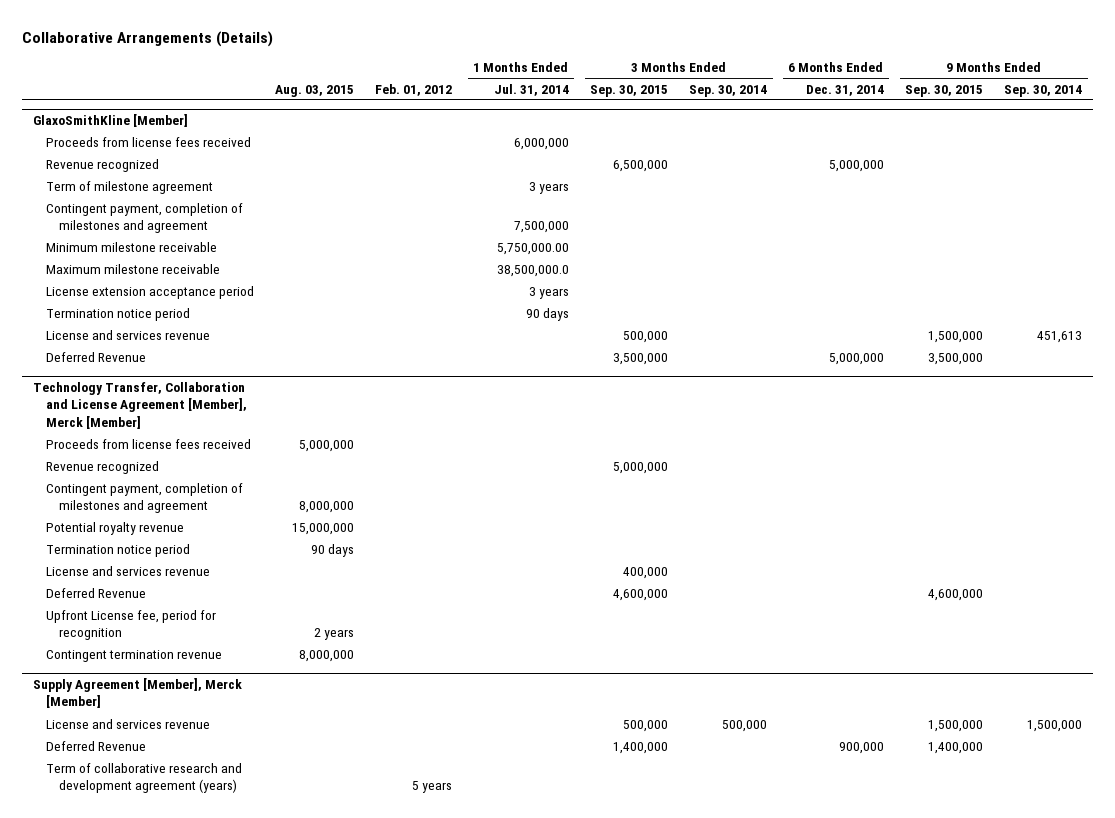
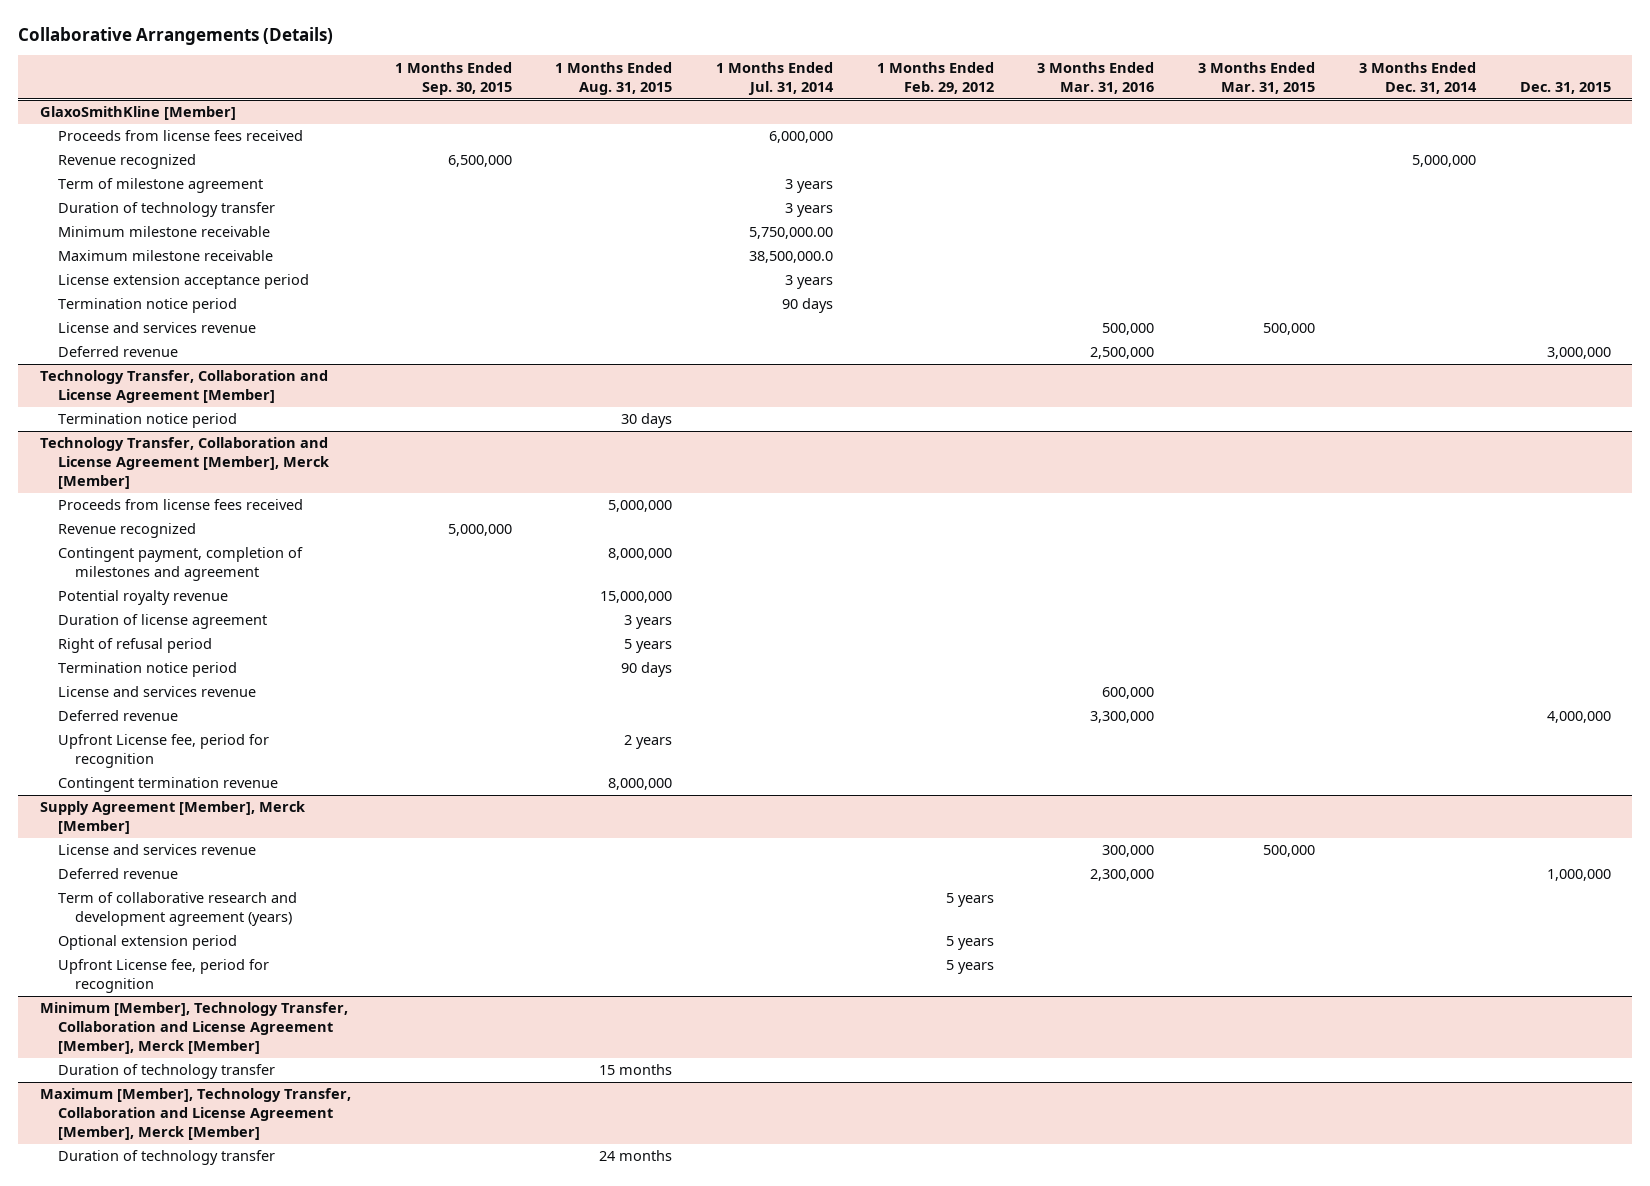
- | Aug. 03, 2015 | Feb. 01, 2012 | 1 Months Ended Jul. 31, 2014 | 3 Months Ended Sep. 30, 2015 | 3 Months Ended Sep. 30, 2014 | 6 Months Ended Dec. 31, 2014 | 9 Months Ended Sep. 30, 2015 | 9 Months Ended Sep. 30, 2014
+ | 1 Months Ended Sep. 30, 2015 | 1 Months Ended Aug. 31, 2015 | 1 Months Ended Jul. 31, 2014 | 1 Months Ended Feb. 29, 2012 | 3 Months Ended Mar. 31, 2016 | 3 Months Ended Mar. 31, 2015 | 3 Months Ended Dec. 31, 2014 | Dec. 31, 2015
@ GlaxoSmithKline [Member]
- Contingent payment, completion of milestones and agreement | | | 7,500,000 | | | | |
+ Duration of technology transfer | | | 3 years | | | | |
- Deferred Revenue | | | | 3,500,000 | | 5,000,000 | 3,500,000 |
+ Deferred revenue | | | | | 2,500,000 | | | 3,000,000
+ Technology Transfer, Collaboration and License Agreement [Member]
+ Termination notice period | | 30 days | | | | | |
@ Technology Transfer, Collaboration and License Agreement [Member], Merck [Member]
+ Duration of license agreement | | 3 years | | | | | |
+ Right of refusal period | | 5 years | | | | | |
- Deferred Revenue | | | | 4,600,000 | | | 4,600,000 |
+ Deferred revenue | | | | | 3,300,000 | | | 4,000,000
@ Supply Agreement [Member], Merck [Member]
- Deferred Revenue | | | | 1,400,000 | | 900,000 | 1,400,000 |
+ Deferred revenue | | | | | 2,300,000 | | | 1,000,000
+ Optional extension period | | | | 5 years | | | |
+ Upfront License fee, period for recognition | | | | 5 years | | | |
+ Minimum [Member], Technology Transfer, Collaboration and License Agreement [Member], Merck [Member]
+ Duration of technology transfer | | 15 months | | | | | |
+ Maximum [Member], Technology Transfer, Collaboration and License Agreement [Member], Merck [Member]
+ Duration of technology transfer | | 24 months | | | | | |

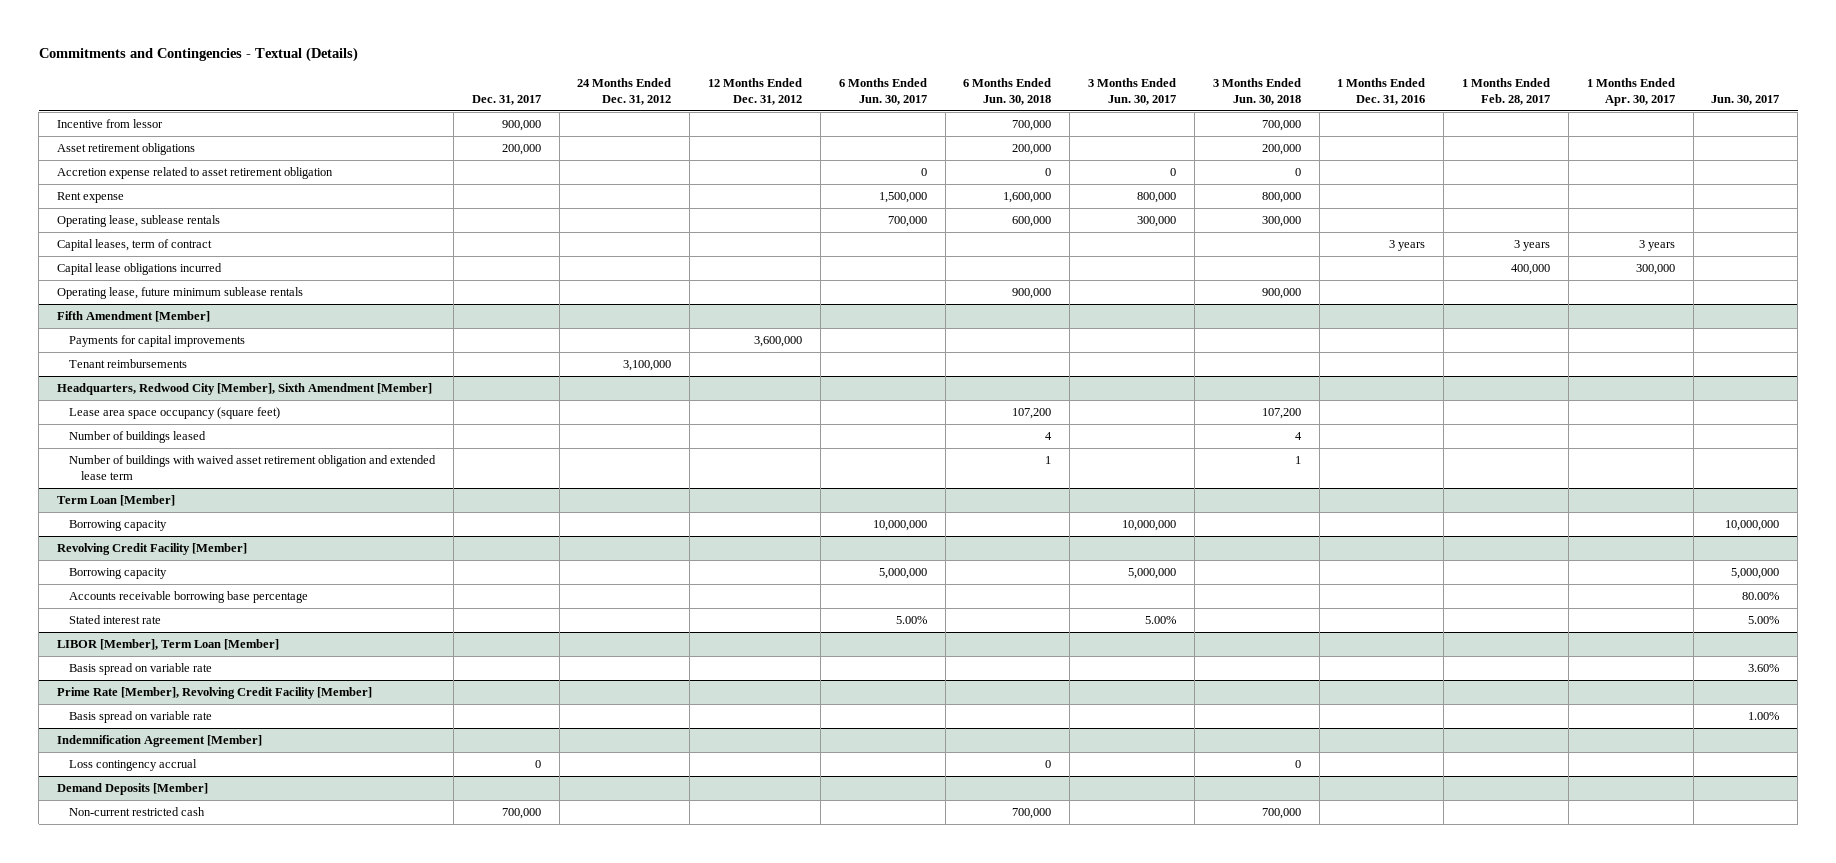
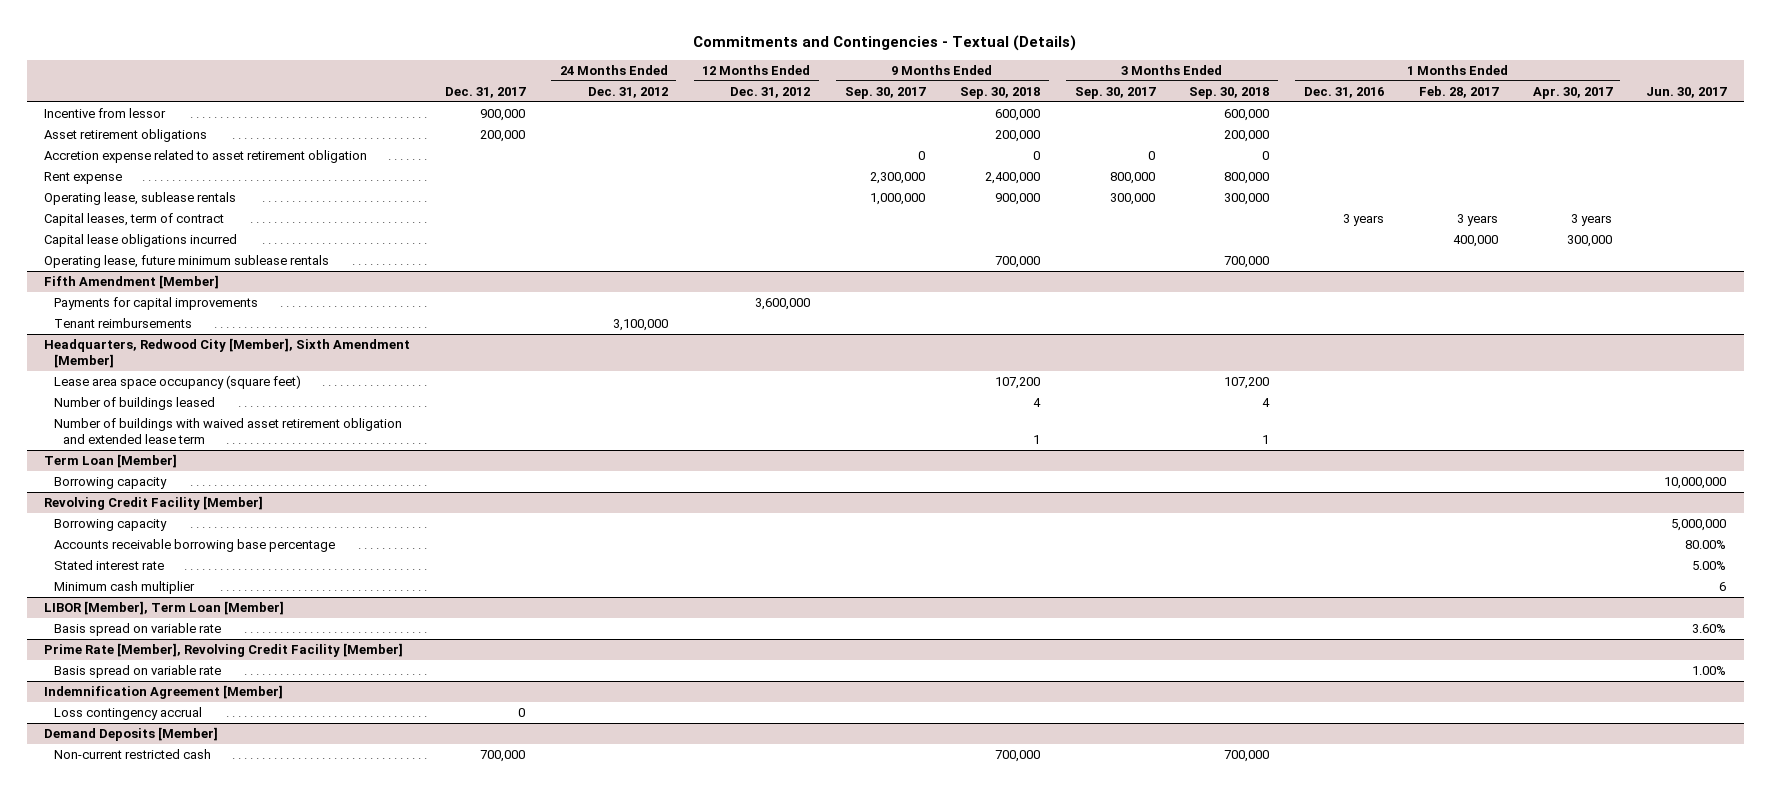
- | Dec. 31, 2017 | 24 Months Ended Dec. 31, 2012 | 12 Months Ended Dec. 31, 2012 | 6 Months Ended Jun. 30, 2017 | 6 Months Ended Jun. 30, 2018 | 3 Months Ended Jun. 30, 2017 | 3 Months Ended Jun. 30, 2018 | 1 Months Ended Dec. 31, 2016 | 1 Months Ended Feb. 28, 2017 | 1 Months Ended Apr. 30, 2017 | Jun. 30, 2017
+ | Dec. 31, 2017 | 24 Months Ended Dec. 31, 2012 | 12 Months Ended Dec. 31, 2012 | 9 Months Ended Sep. 30, 2017 | 9 Months Ended Sep. 30, 2018 | 3 Months Ended Sep. 30, 2017 | 3 Months Ended Sep. 30, 2018 | 1 Months Ended Dec. 31, 2016 | 1 Months Ended Feb. 28, 2017 | 1 Months Ended Apr. 30, 2017 | Jun. 30, 2017
@ Revolving Credit Facility [Member]
+ Minimum cash multiplier | | | | | | | | | | | 6

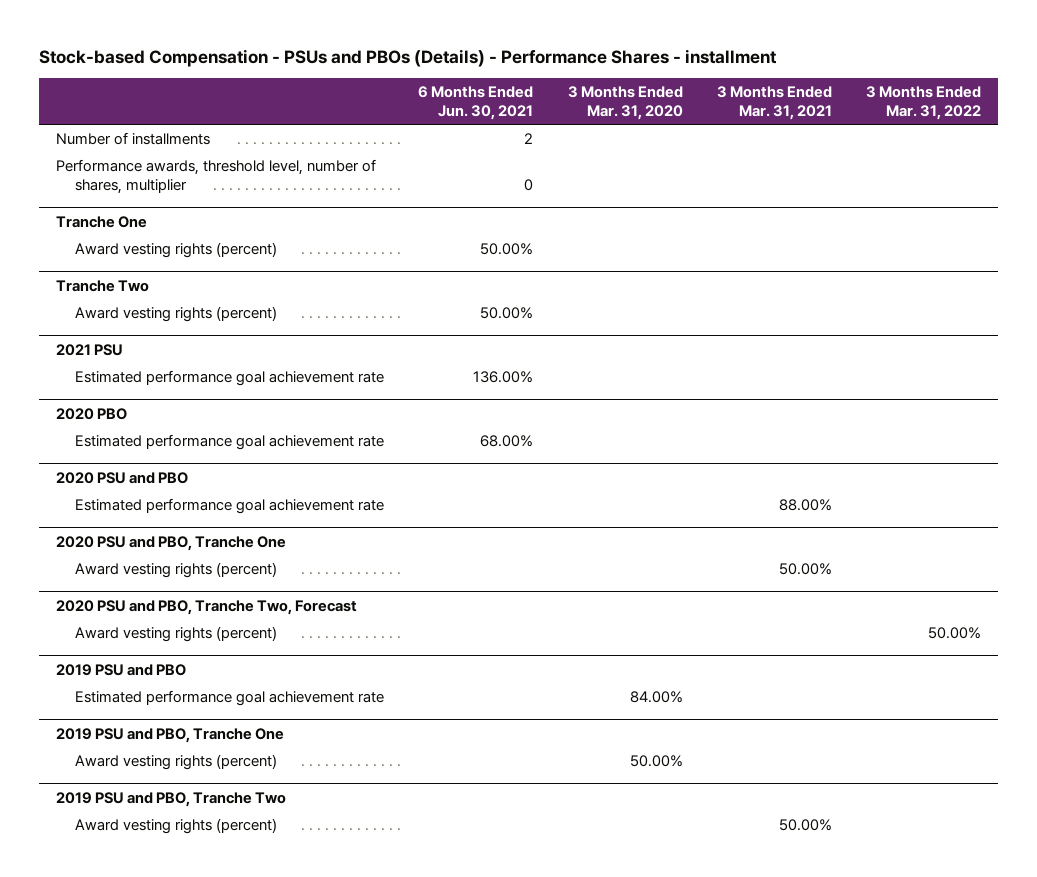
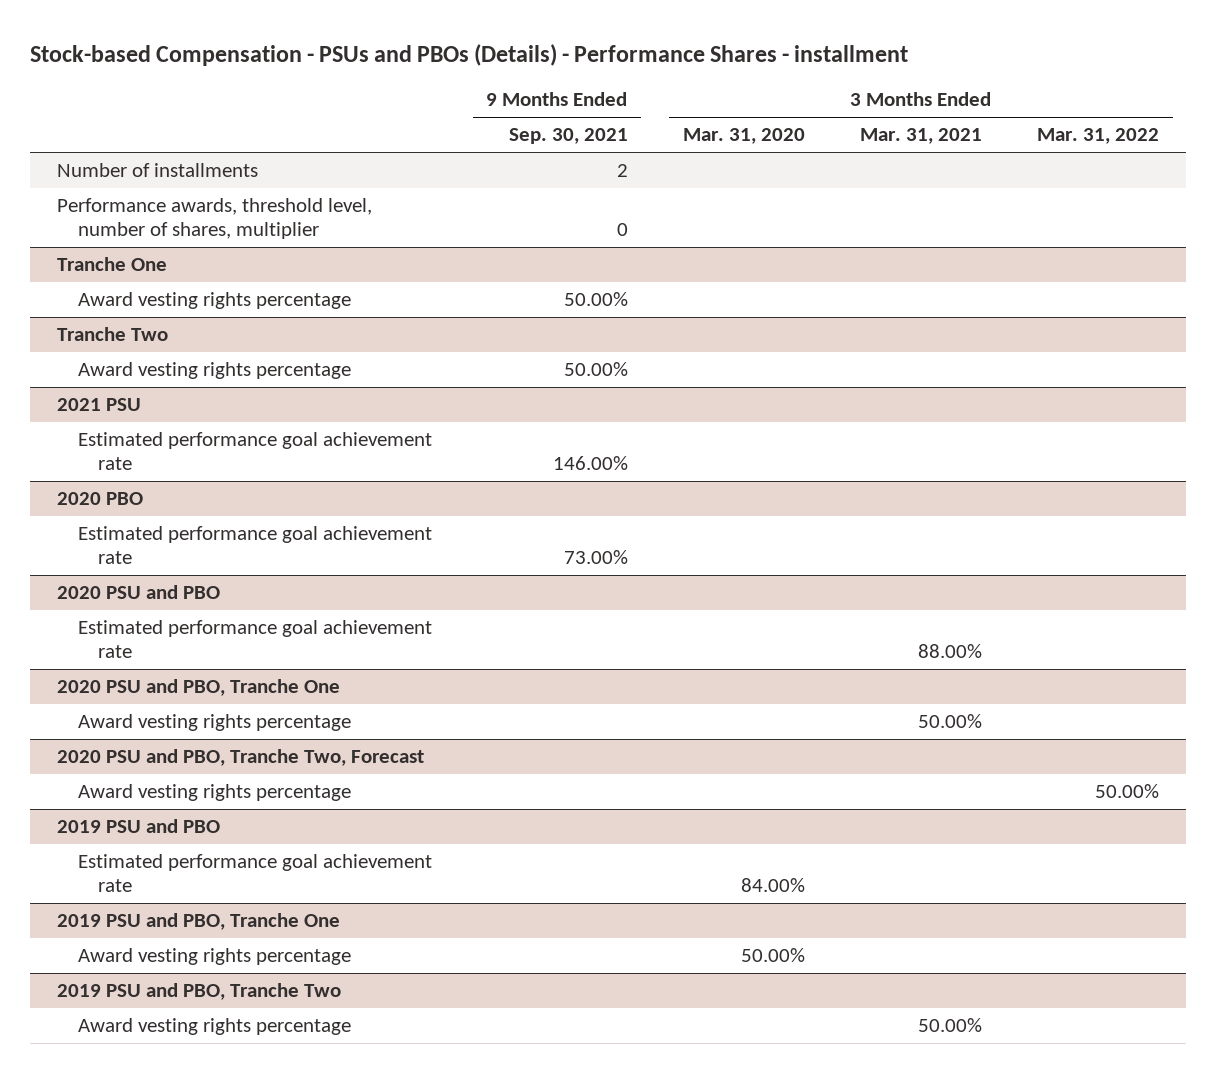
- | 6 Months Ended Jun. 30, 2021 | 3 Months Ended Mar. 31, 2020 | 3 Months Ended Mar. 31, 2021 | 3 Months Ended Mar. 31, 2022
+ | 9 Months Ended Sep. 30, 2021 | 3 Months Ended Mar. 31, 2020 | 3 Months Ended Mar. 31, 2021 | 3 Months Ended Mar. 31, 2022
@ Tranche One
- Award vesting rights (percent) | 50.00% | | |
+ Award vesting rights percentage | 50.00% | | |
@ Tranche Two
- Award vesting rights (percent) | 50.00% | | |
+ Award vesting rights percentage | 50.00% | | |
@ 2020 PSU and PBO, Tranche One
- Award vesting rights (percent) | | | 50.00% |
+ Award vesting rights percentage | | | 50.00% |
@ 2020 PSU and PBO, Tranche Two, Forecast
- Award vesting rights (percent) | | | | 50.00%
+ Award vesting rights percentage | | | | 50.00%
@ 2019 PSU and PBO, Tranche One
- Award vesting rights (percent) | | 50.00% | |
+ Award vesting rights percentage | | 50.00% | |
@ 2019 PSU and PBO, Tranche Two
- Award vesting rights (percent) | | | 50.00% |
+ Award vesting rights percentage | | | 50.00% |

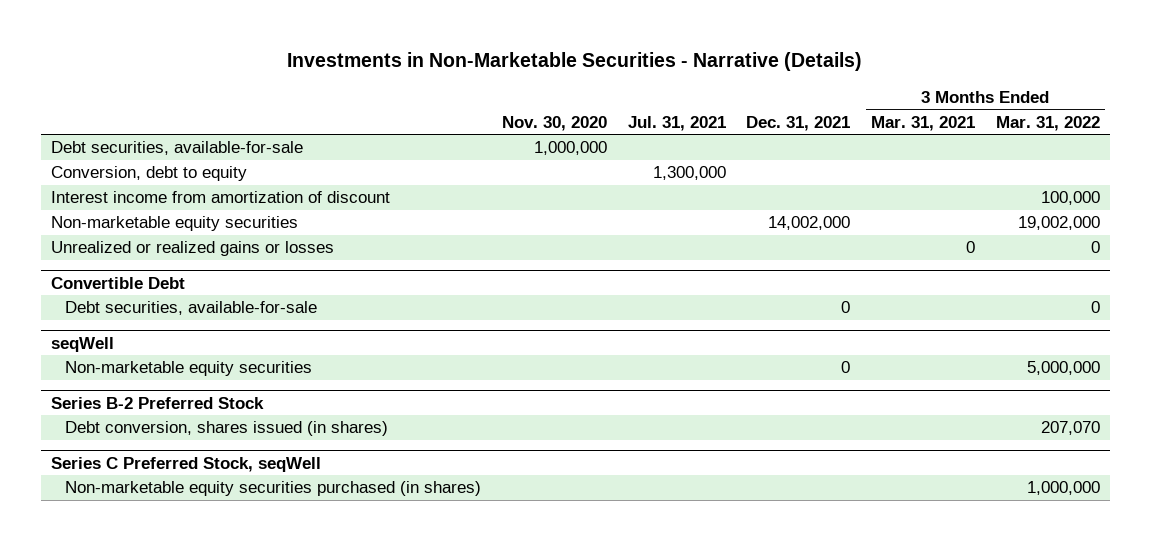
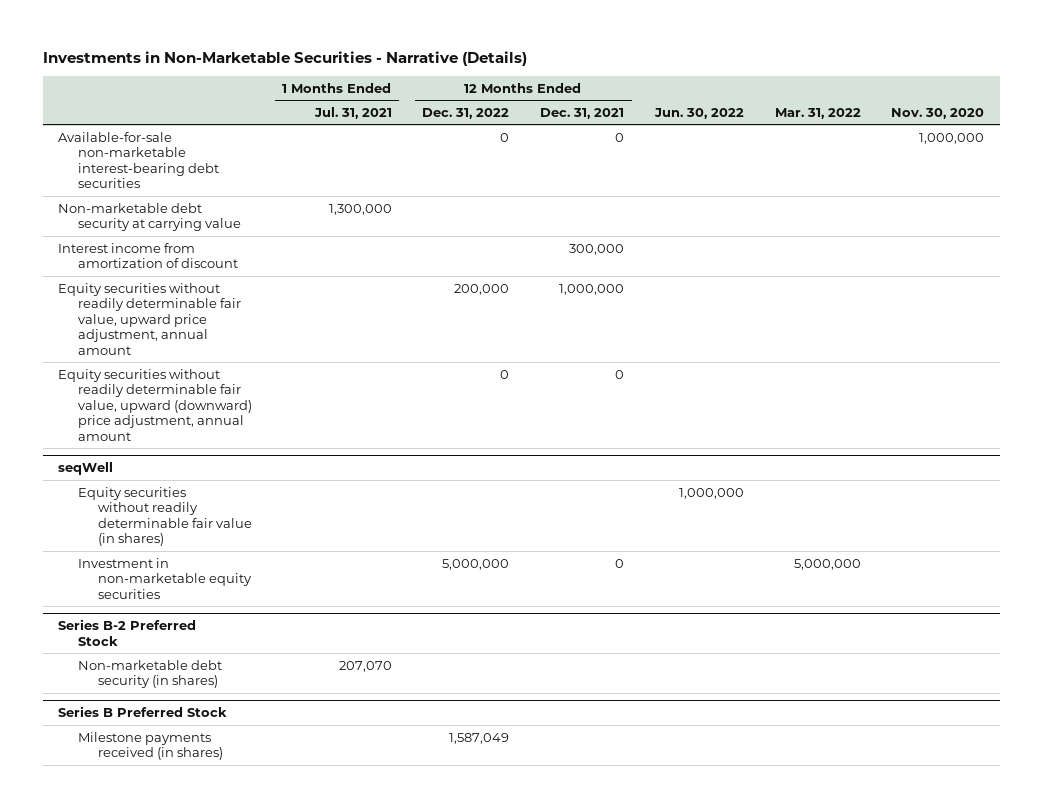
- | Nov. 30, 2020 | Jul. 31, 2021 | Dec. 31, 2021 | 3 Months Ended Mar. 31, 2021 | 3 Months Ended Mar. 31, 2022
+ | 1 Months Ended Jul. 31, 2021 | 12 Months Ended Dec. 31, 2022 | 12 Months Ended Dec. 31, 2021 | Jun. 30, 2022 | Mar. 31, 2022 | Nov. 30, 2020
- Debt securities, available-for-sale | 1,000,000 | | | |
- Conversion, debt to equity | | 1,300,000 | | |
+ Available-for-sale non-marketable interest-bearing debt securities | | 0 | 0 | | | 1,000,000
+ Non-marketable debt security at carrying value | 1,300,000 | | | | |
- Non-marketable equity securities | | | 14,002,000 | | 19,002,000
- Unrealized or realized gains or losses | | | | 0 | 0
- Convertible Debt
- Debt securities, available-for-sale | | | 0 | | 0
+ Equity securities without readily determinable fair value, upward price adjustment, annual amount | | 200,000 | 1,000,000 | | |
+ Equity securities without readily determinable fair value, upward (downward) price adjustment, annual amount | | 0 | 0 | | |
@ seqWell
- Non-marketable equity securities | | | 0 | | 5,000,000
+ Equity securities without readily determinable fair value (in shares) | | | | 1,000,000 | |
+ Investment in non-marketable equity securities | | 5,000,000 | 0 | | 5,000,000 |
@ Series B-2 Preferred Stock
- Debt conversion, shares issued (in shares) | | | | | 207,070
- Series C Preferred Stock, seqWell
- Non-marketable equity securities purchased (in shares) | | | | | 1,000,000
@ Series B-2 Preferred Stock
+ Non-marketable debt security (in shares) | 207,070 | | | | |
+ Series B Preferred Stock
+ Milestone payments received (in shares) | | 1,587,049 | | | |

